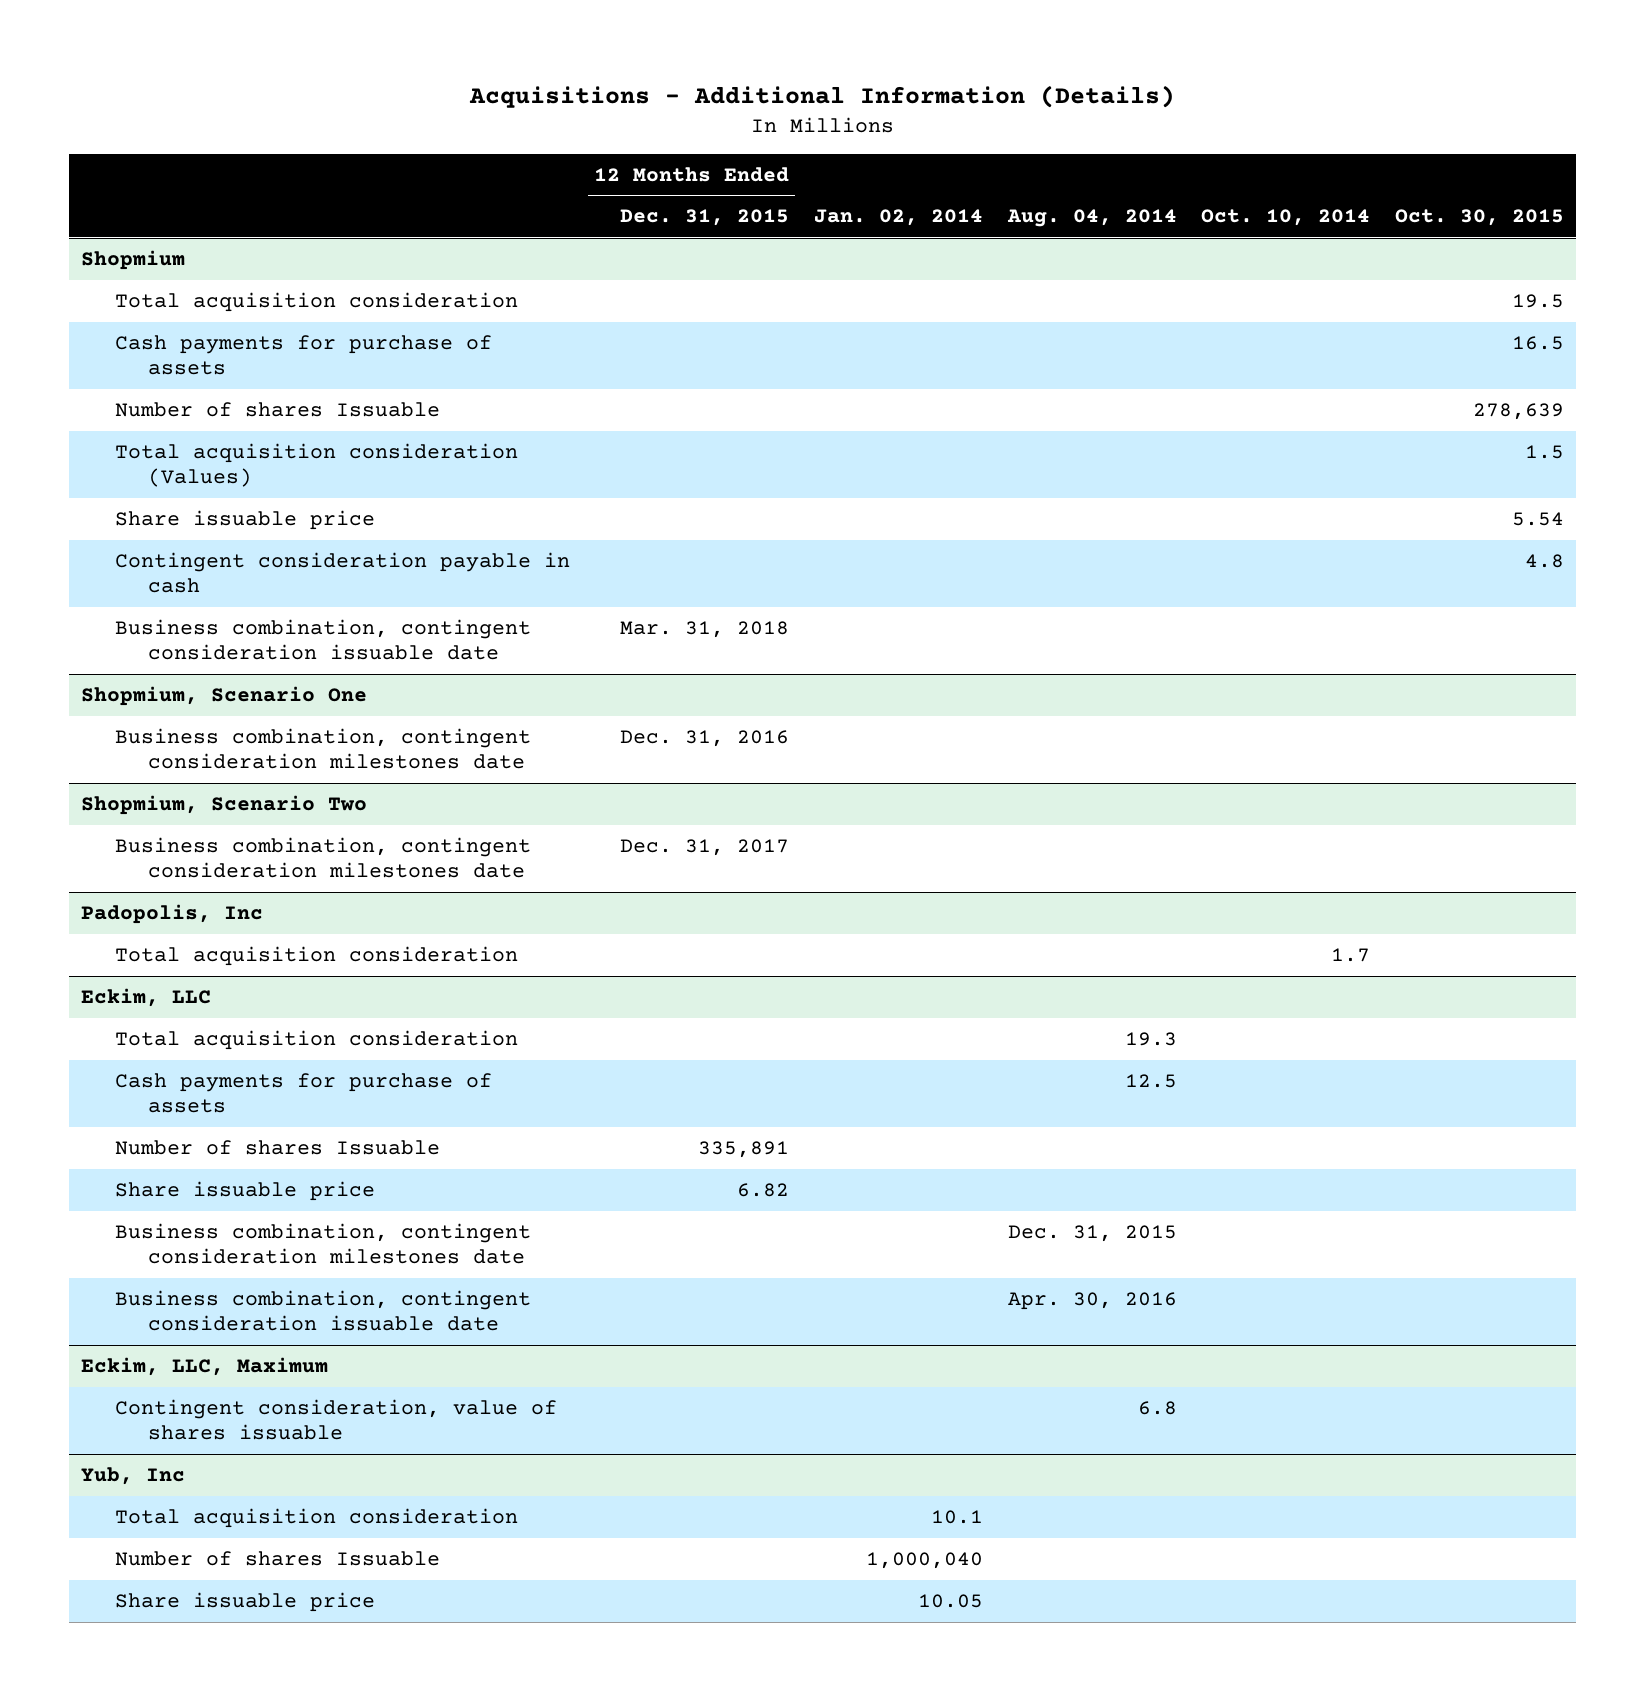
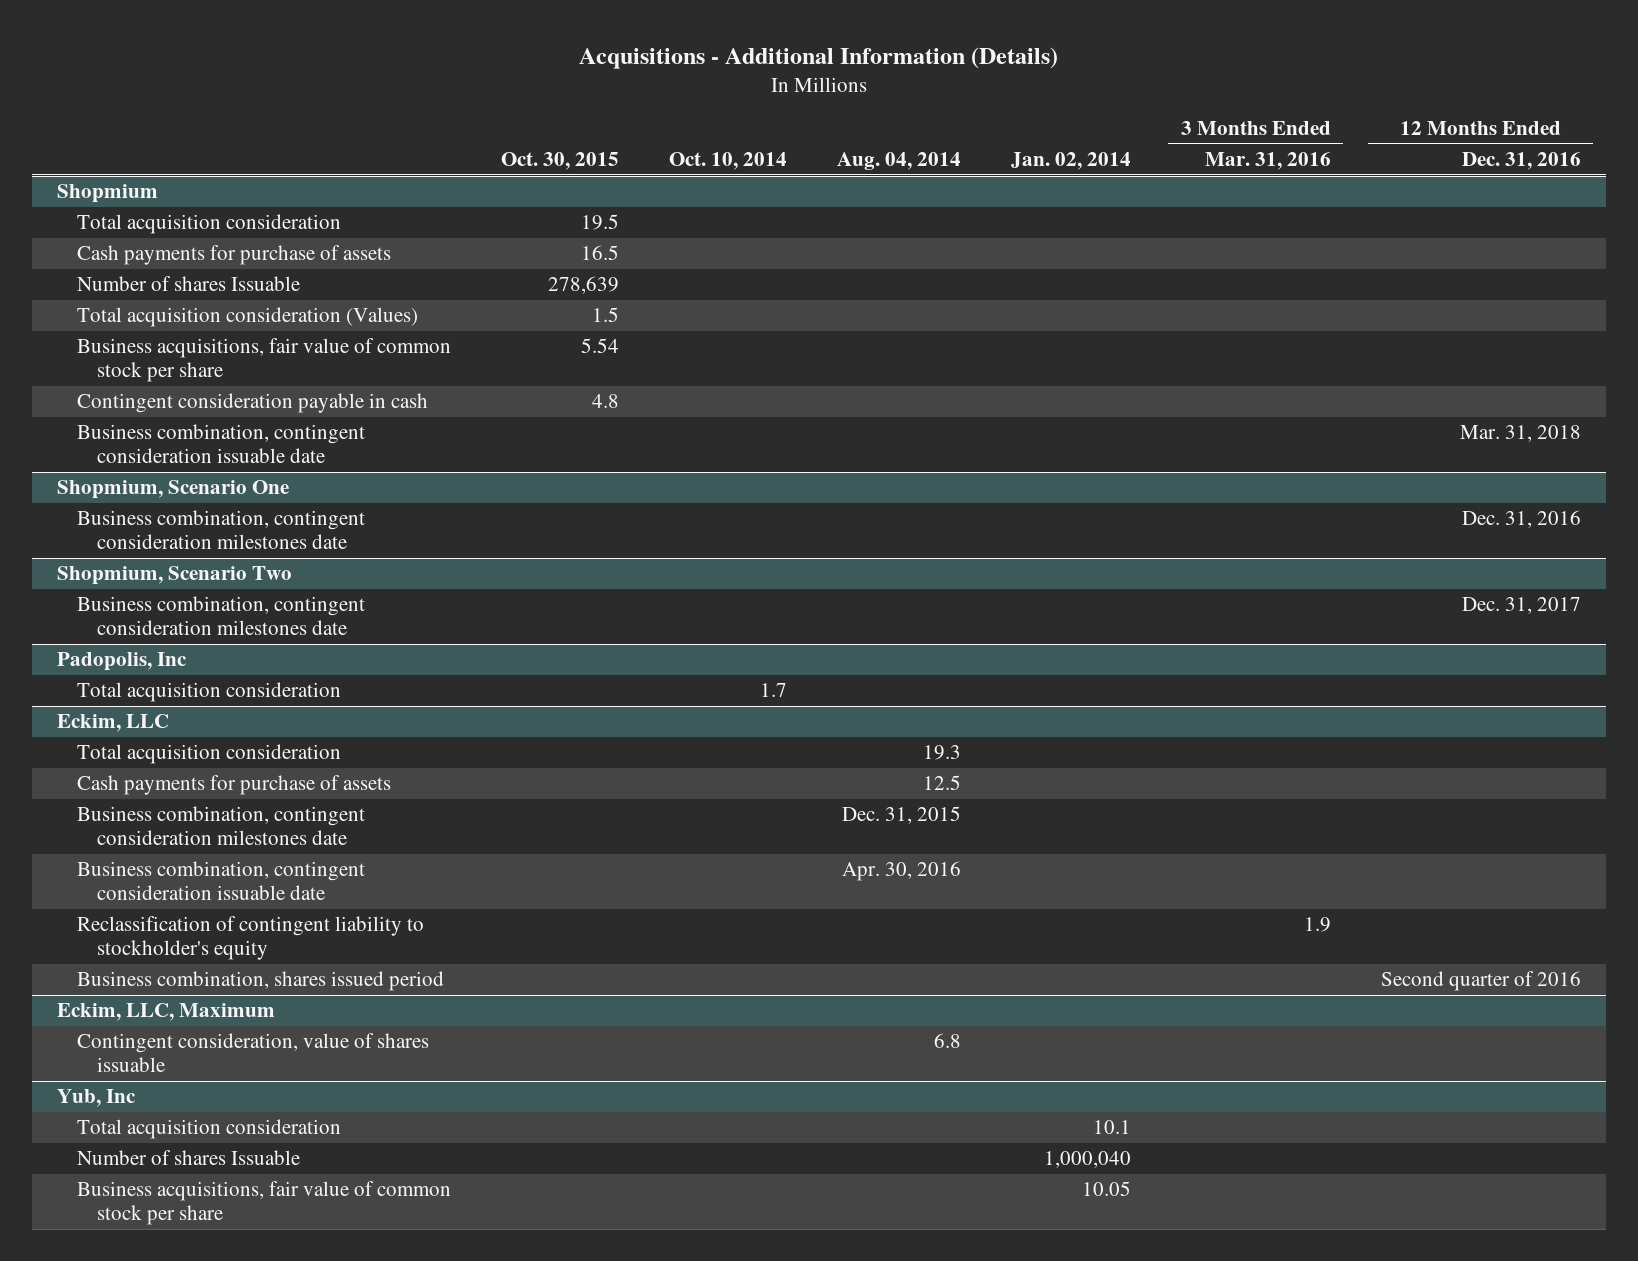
- | 12 Months Ended Dec. 31, 2015 | Jan. 02, 2014 | Aug. 04, 2014 | Oct. 10, 2014 | Oct. 30, 2015
+ | Oct. 30, 2015 | Oct. 10, 2014 | Aug. 04, 2014 | Jan. 02, 2014 | 3 Months Ended Mar. 31, 2016 | 12 Months Ended Dec. 31, 2016
@ Shopmium
- Share issuable price | | | | | 5.54
+ Business acquisitions, fair value of common stock per share | 5.54 | | | | |
@ Eckim, LLC
- Number of shares Issuable | 335,891 | | | |
- Share issuable price | 6.82 | | | |
+ Reclassification of contingent liability to stockholder's equity | | | | | 1.9 |
+ Business combination, shares issued period | | | | | | Second quarter of 2016
@ Yub, Inc
- Share issuable price | | 10.05 | | |
+ Business acquisitions, fair value of common stock per share | | | | 10.05 | |

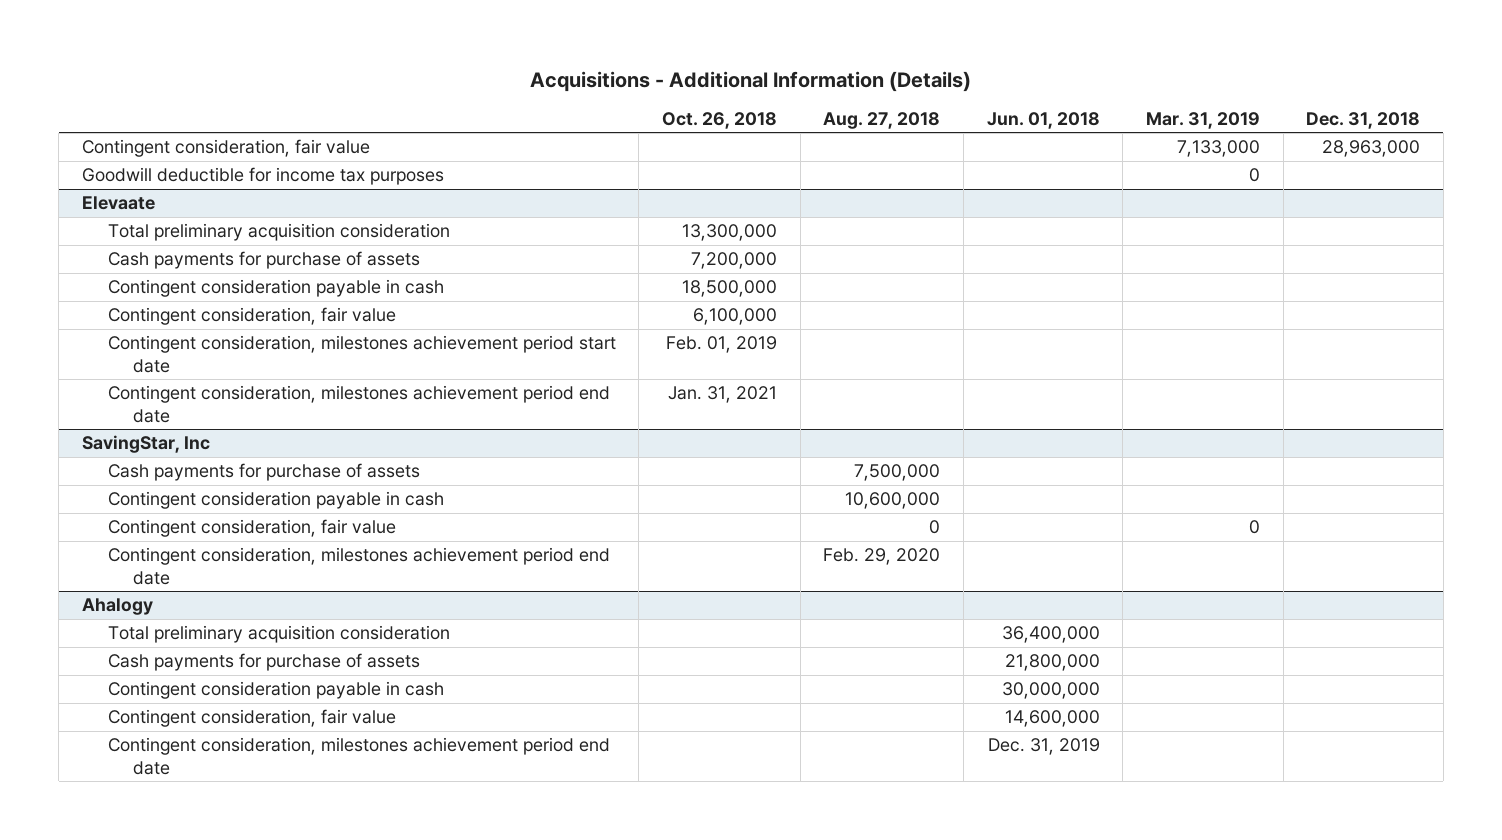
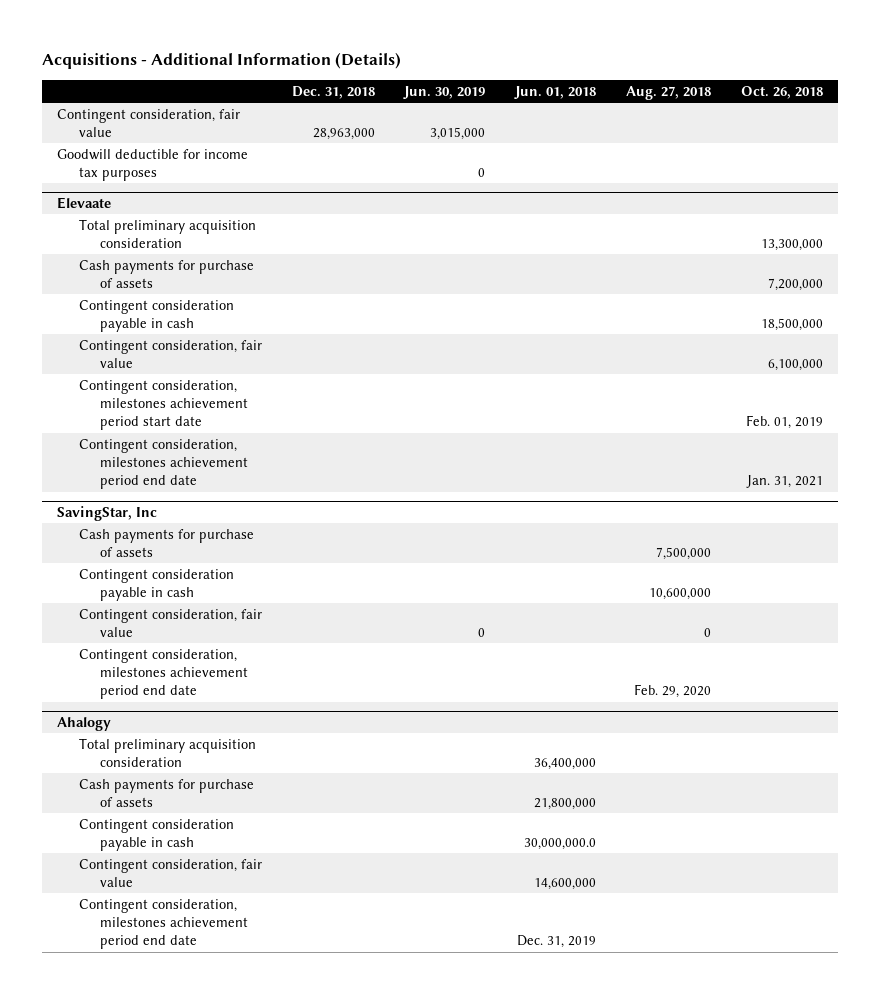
- | Oct. 26, 2018 | Aug. 27, 2018 | Jun. 01, 2018 | Mar. 31, 2019 | Dec. 31, 2018
+ | Dec. 31, 2018 | Jun. 30, 2019 | Jun. 01, 2018 | Aug. 27, 2018 | Oct. 26, 2018
@ Ahalogy
- Contingent consideration payable in cash | | | 30,000,000 | |
+ Contingent consideration payable in cash | | | 30,000,000.0 | |

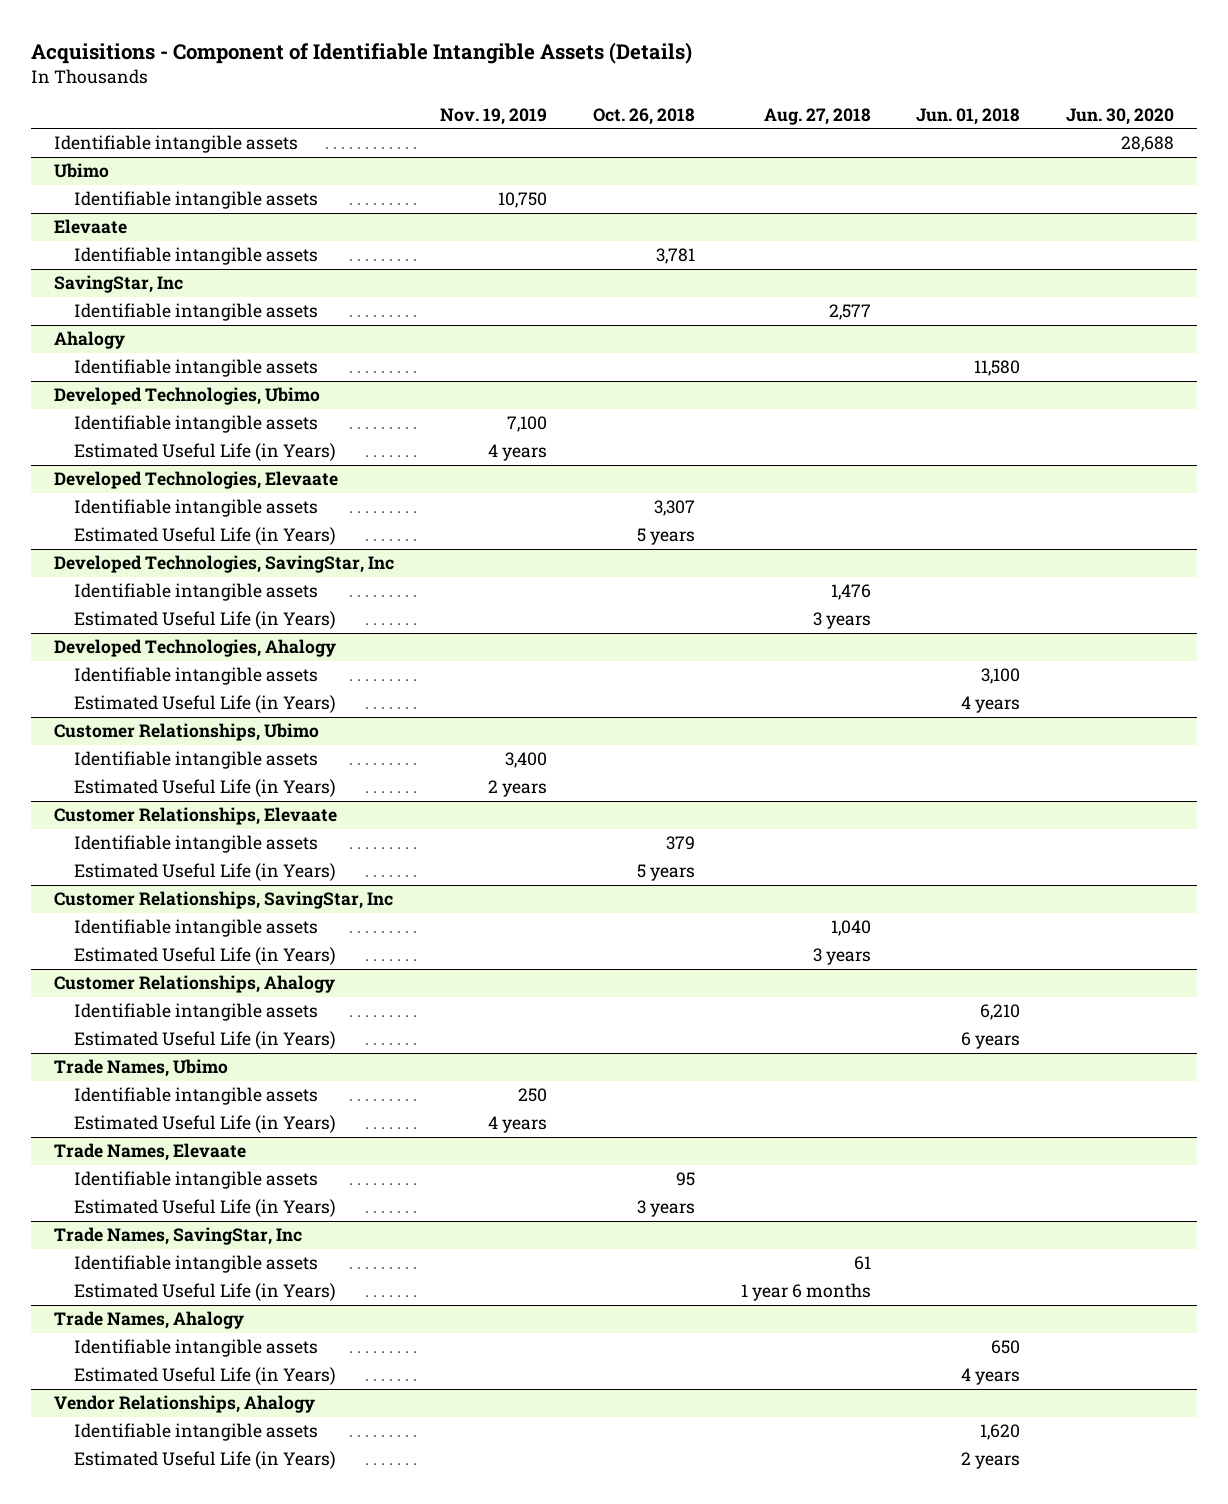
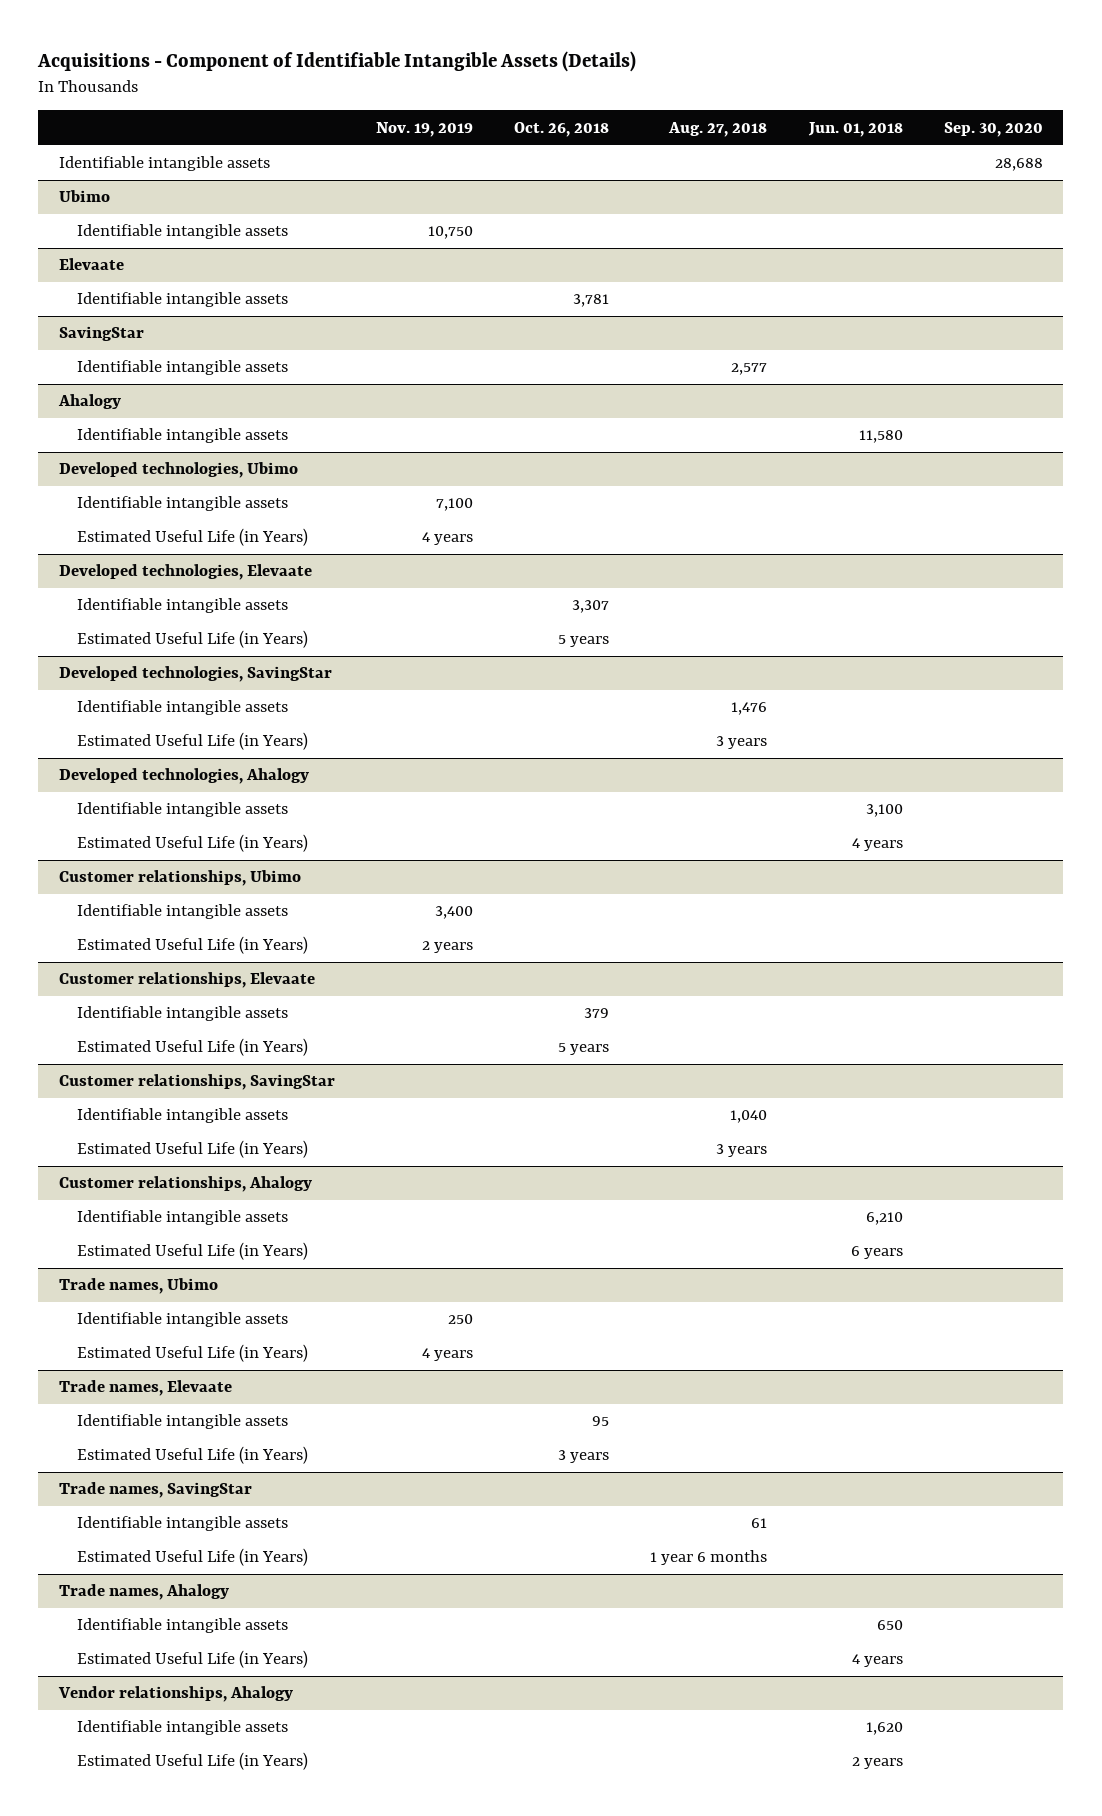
- | Nov. 19, 2019 | Oct. 26, 2018 | Aug. 27, 2018 | Jun. 01, 2018 | Jun. 30, 2020
+ | Nov. 19, 2019 | Oct. 26, 2018 | Aug. 27, 2018 | Jun. 01, 2018 | Sep. 30, 2020
- SavingStar, Inc
+ SavingStar
- Developed Technologies, Ubimo
+ Developed technologies, Ubimo
- Developed Technologies, Elevaate
+ Developed technologies, Elevaate
- Developed Technologies, SavingStar, Inc
+ Developed technologies, SavingStar
- Developed Technologies, Ahalogy
+ Developed technologies, Ahalogy
- Customer Relationships, Ubimo
+ Customer relationships, Ubimo
- Customer Relationships, Elevaate
+ Customer relationships, Elevaate
- Customer Relationships, SavingStar, Inc
+ Customer relationships, SavingStar
- Customer Relationships, Ahalogy
+ Customer relationships, Ahalogy
- Trade Names, Ubimo
+ Trade names, Ubimo
- Trade Names, Elevaate
+ Trade names, Elevaate
- Trade Names, SavingStar, Inc
+ Trade names, SavingStar
- Trade Names, Ahalogy
+ Trade names, Ahalogy
- Vendor Relationships, Ahalogy
+ Vendor relationships, Ahalogy

